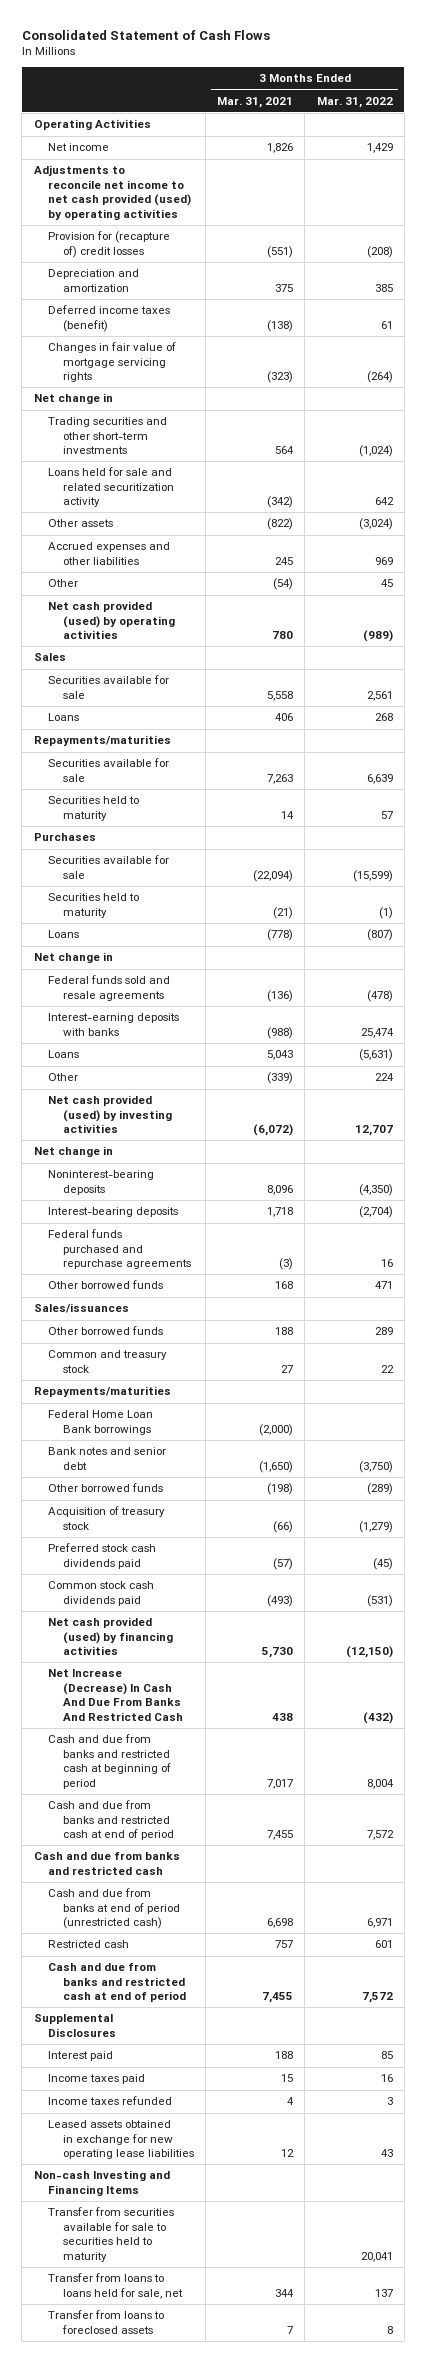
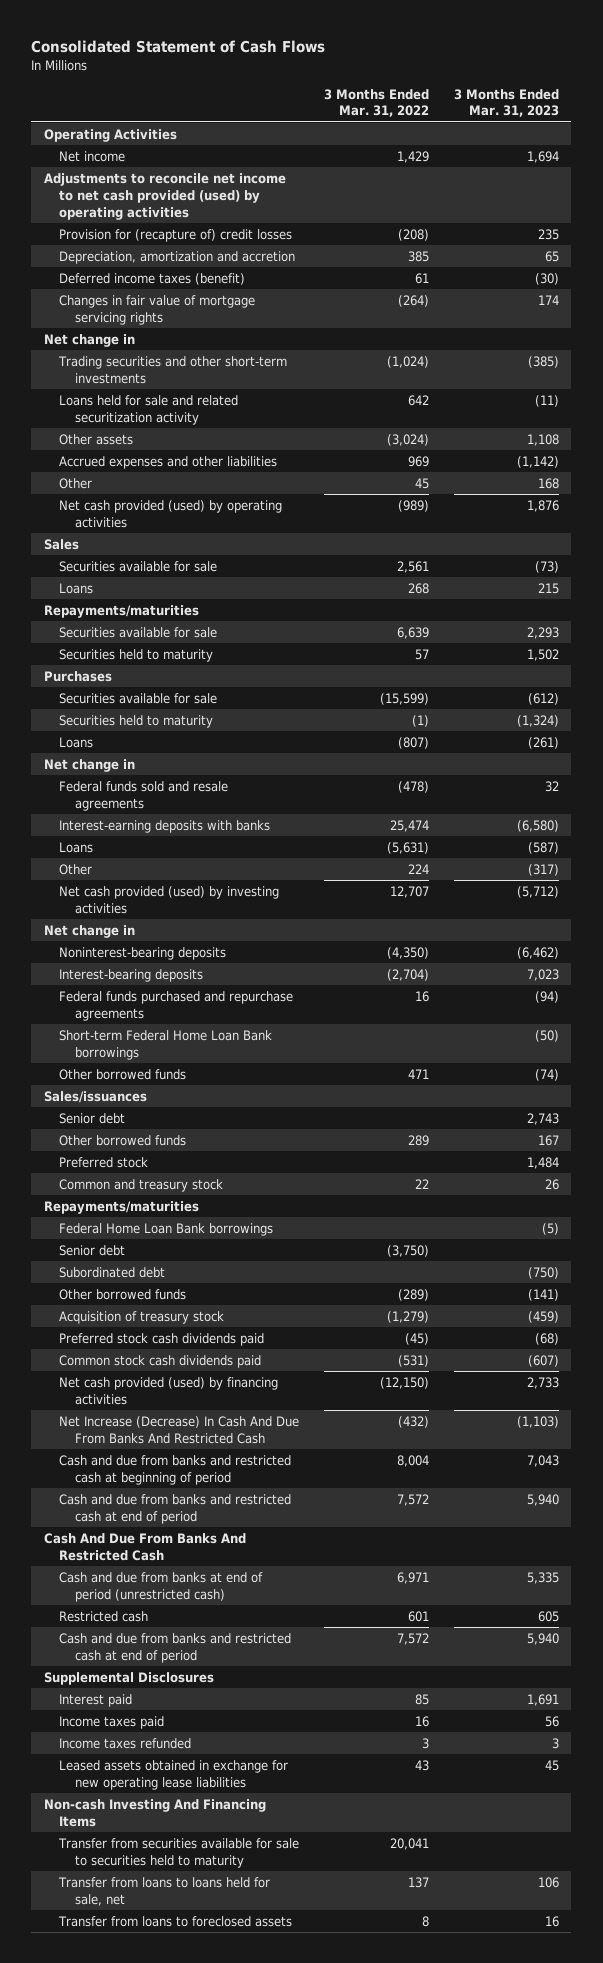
- | 3 Months Ended Mar. 31, 2021 | 3 Months Ended Mar. 31, 2022
+ | 3 Months Ended Mar. 31, 2022 | 3 Months Ended Mar. 31, 2023
- Depreciation and amortization | 375 | 385
+ Depreciation, amortization and accretion | 385 | 65
+ Short-term Federal Home Loan Bank borrowings | | (50)
+ Senior debt | | 2,743
+ Preferred stock | | 1,484
- Bank notes and senior debt | (1,650) | (3,750)
+ Senior debt | (3,750) |
+ Subordinated debt | | (750)
- Cash and due from banks and restricted cash
+ Cash And Due From Banks And Restricted Cash
- Non-cash Investing and Financing Items
+ Non-cash Investing And Financing Items

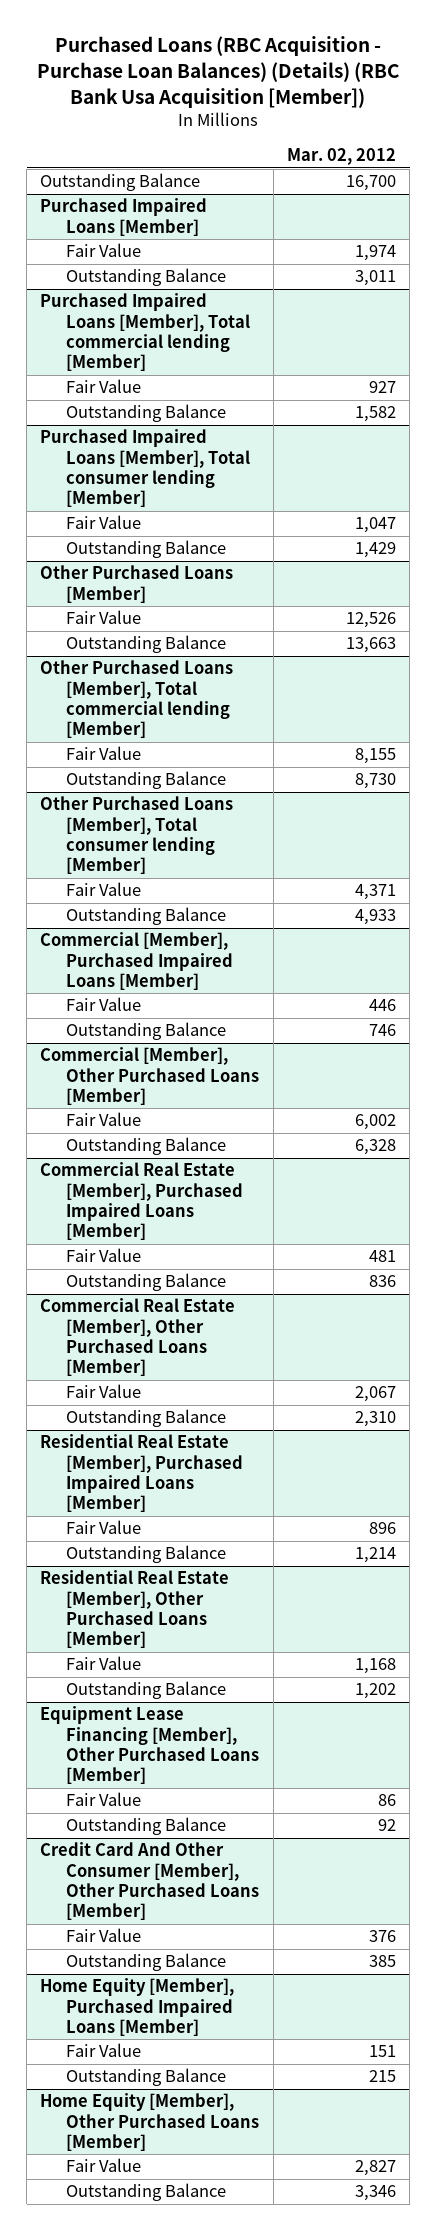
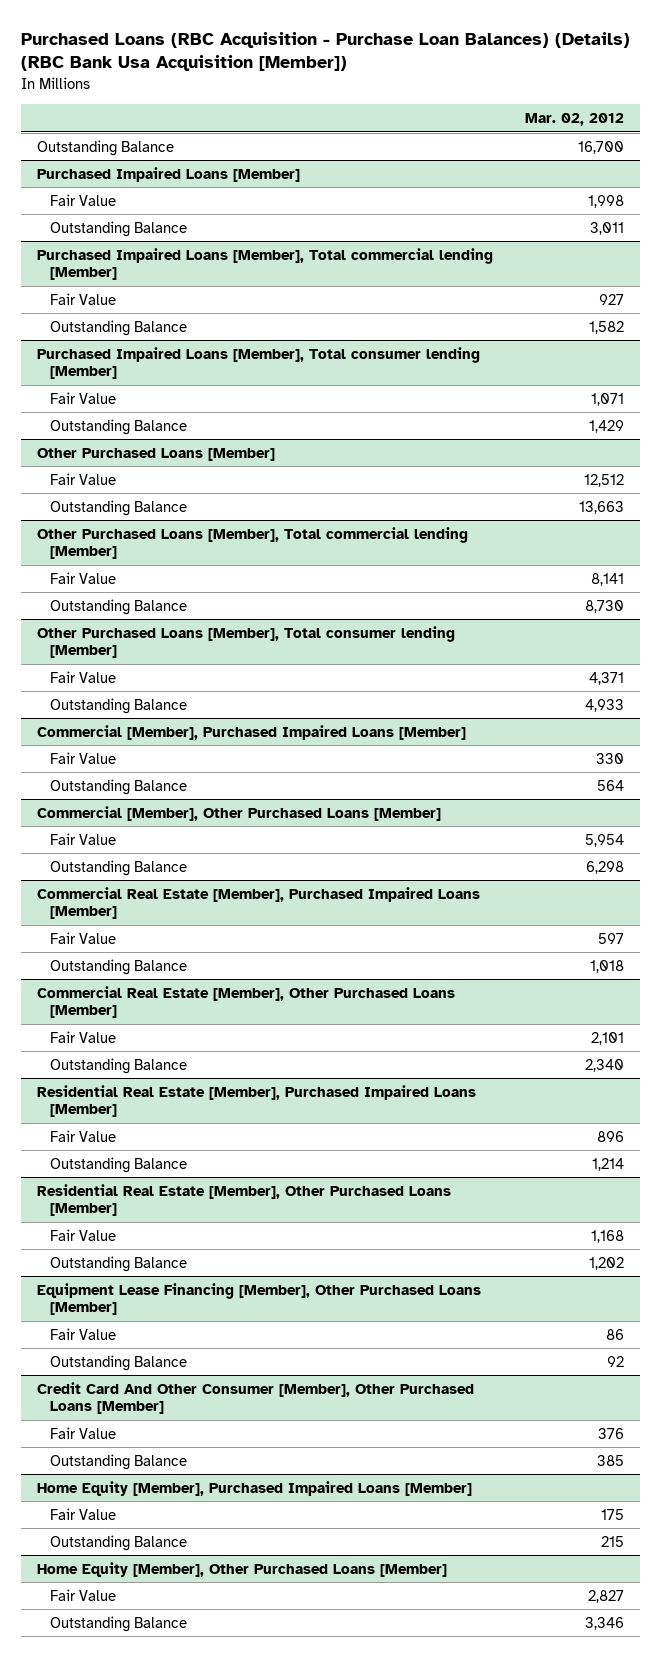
@ Purchased Impaired Loans [Member]
- Fair Value | 1,974
+ Fair Value | 1,998
@ Purchased Impaired Loans [Member], Total consumer lending [Member]
- Fair Value | 1,047
+ Fair Value | 1,071
@ Other Purchased Loans [Member]
- Fair Value | 12,526
+ Fair Value | 12,512
@ Other Purchased Loans [Member], Total commercial lending [Member]
- Fair Value | 8,155
+ Fair Value | 8,141
@ Commercial [Member], Purchased Impaired Loans [Member]
- Fair Value | 446
- Outstanding Balance | 746
+ Fair Value | 330
+ Outstanding Balance | 564
@ Commercial [Member], Other Purchased Loans [Member]
- Fair Value | 6,002
- Outstanding Balance | 6,328
+ Fair Value | 5,954
+ Outstanding Balance | 6,298
@ Commercial Real Estate [Member], Purchased Impaired Loans [Member]
- Fair Value | 481
- Outstanding Balance | 836
+ Fair Value | 597
+ Outstanding Balance | 1,018
@ Commercial Real Estate [Member], Other Purchased Loans [Member]
- Fair Value | 2,067
- Outstanding Balance | 2,310
+ Fair Value | 2,101
+ Outstanding Balance | 2,340
@ Home Equity [Member], Purchased Impaired Loans [Member]
- Fair Value | 151
+ Fair Value | 175

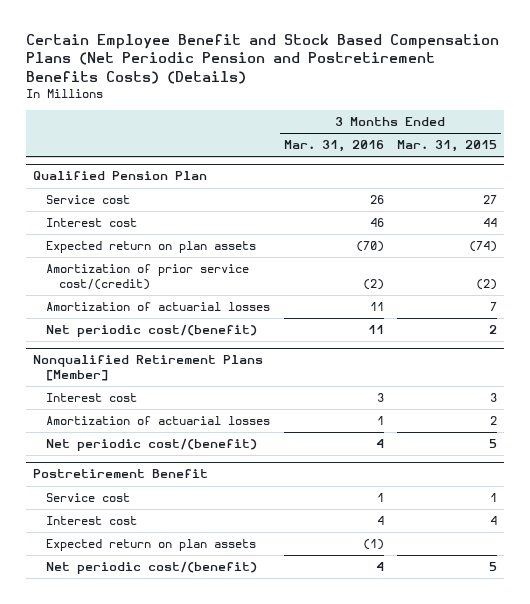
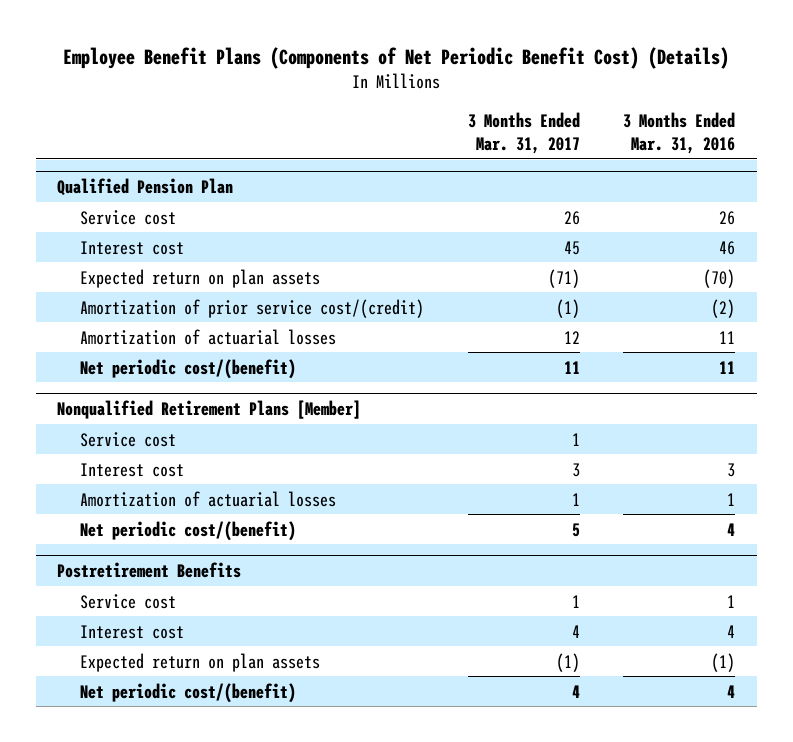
- Certain Employee Benefit and Stock Based Compensation Plans (Net Periodic Pension and Postretirement Benefits Costs) (Details)
+ Employee Benefit Plans (Components of Net Periodic Benefit Cost) (Details)
- | 3 Months Ended Mar. 31, 2016 | 3 Months Ended Mar. 31, 2015
+ | 3 Months Ended Mar. 31, 2017 | 3 Months Ended Mar. 31, 2016
@ Nonqualified Retirement Plans [Member]
+ Service cost | 1 |
- Postretirement Benefit
+ Postretirement Benefits

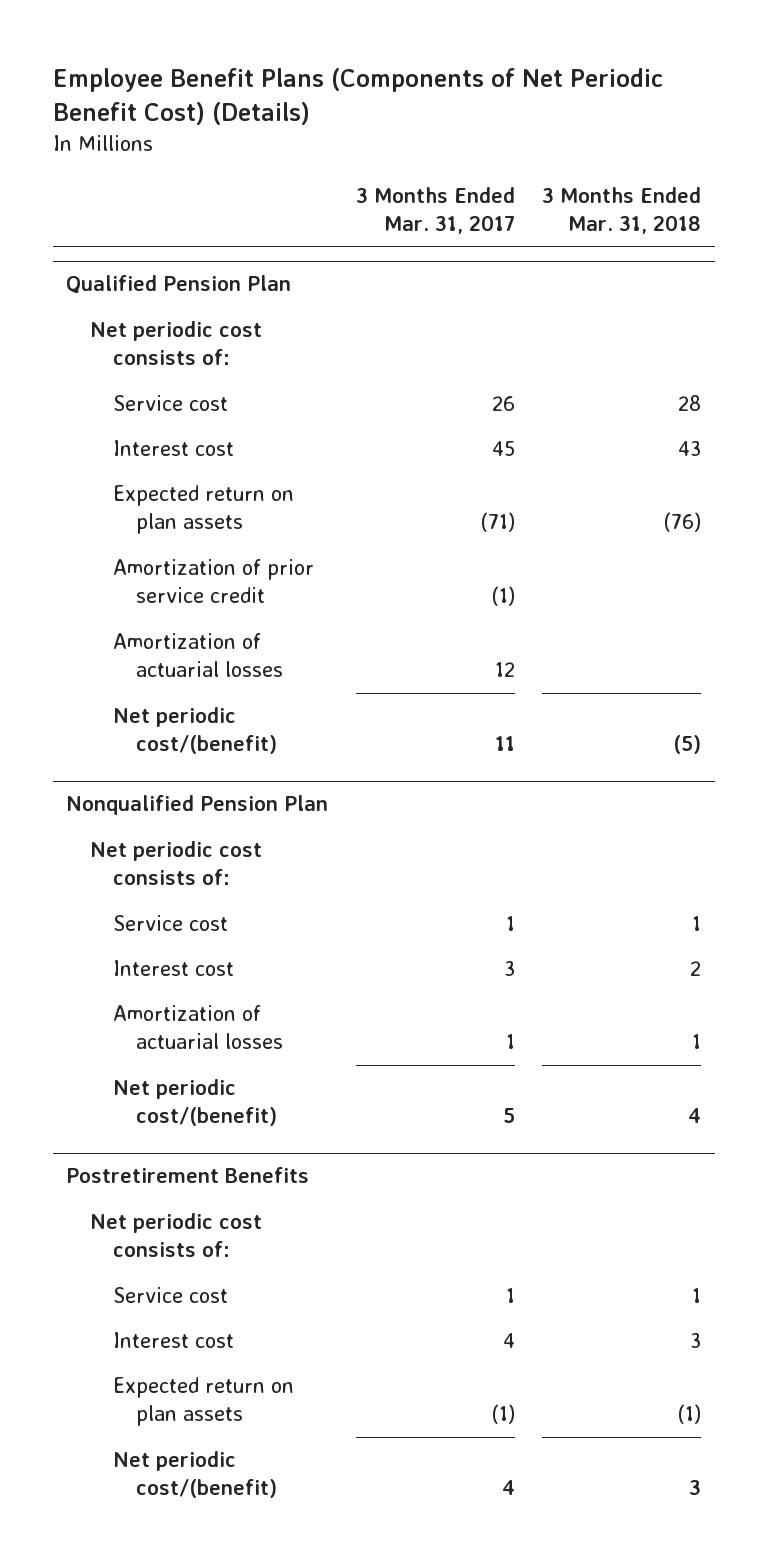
- | 3 Months Ended Mar. 31, 2017 | 3 Months Ended Mar. 31, 2016
+ | 3 Months Ended Mar. 31, 2017 | 3 Months Ended Mar. 31, 2018
@ Qualified Pension Plan
+ Net periodic cost consists of:
- Amortization of prior service cost/(credit) | (1) | (2)
+ Amortization of prior service credit | (1) |
- Nonqualified Retirement Plans [Member]
+ Nonqualified Pension Plan
+ Net periodic cost consists of:
@ Postretirement Benefits
+ Net periodic cost consists of:

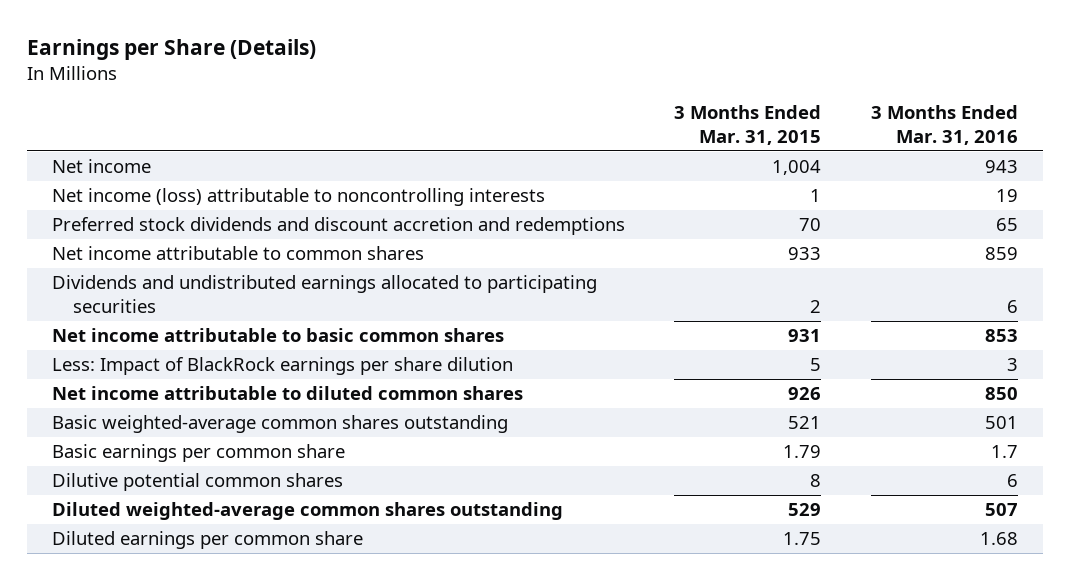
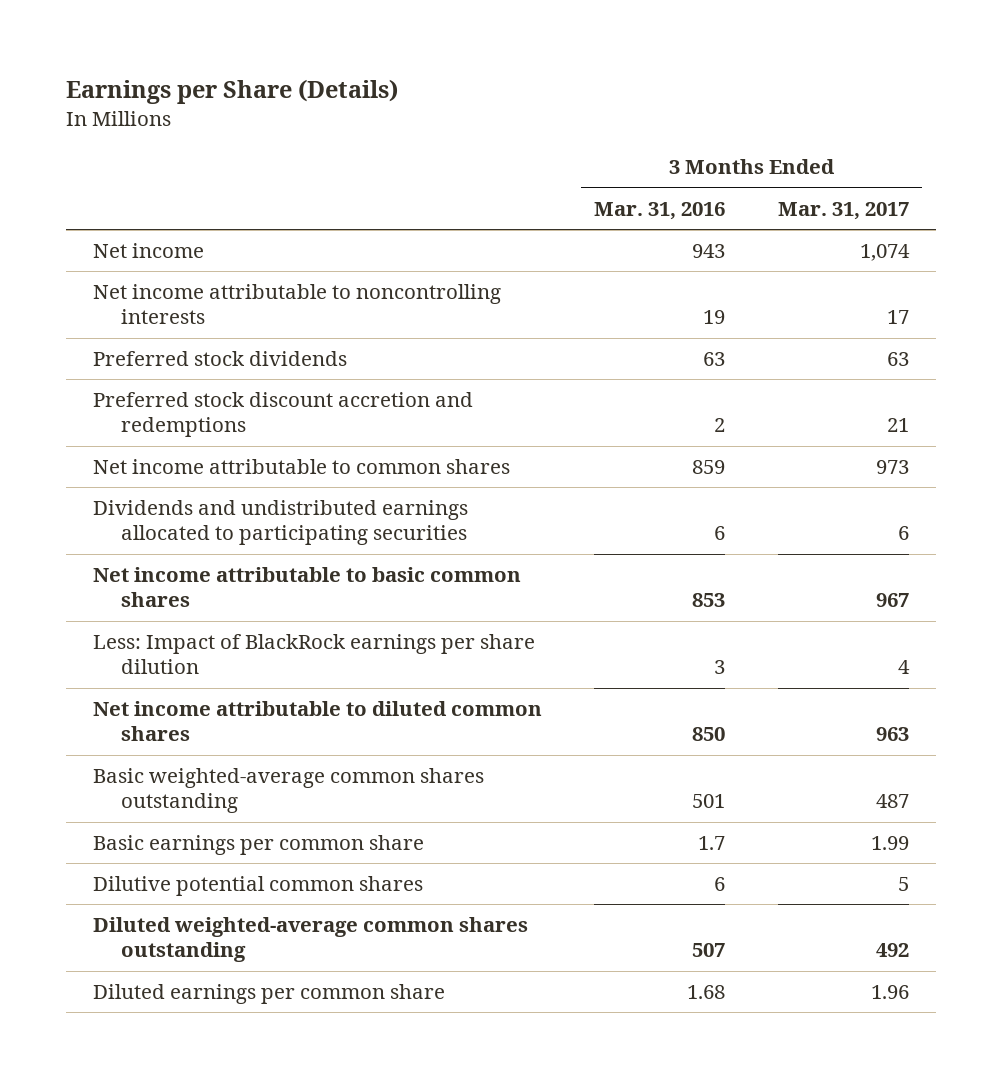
- | 3 Months Ended Mar. 31, 2015 | 3 Months Ended Mar. 31, 2016
+ | 3 Months Ended Mar. 31, 2016 | 3 Months Ended Mar. 31, 2017
- Net income (loss) attributable to noncontrolling interests | 1 | 19
- Preferred stock dividends and discount accretion and redemptions | 70 | 65
+ Net income attributable to noncontrolling interests | 19 | 17
+ Preferred stock dividends | 63 | 63
+ Preferred stock discount accretion and redemptions | 2 | 21

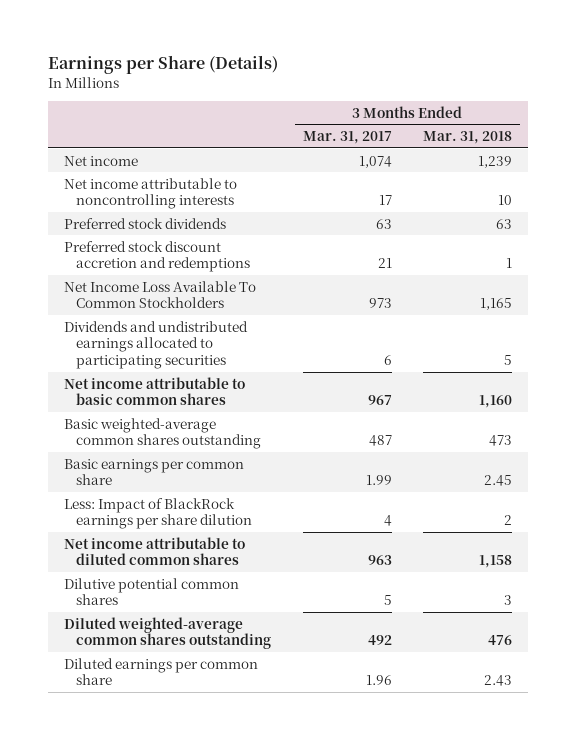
- | 3 Months Ended Mar. 31, 2016 | 3 Months Ended Mar. 31, 2017
+ | 3 Months Ended Mar. 31, 2017 | 3 Months Ended Mar. 31, 2018
- Net income attributable to common shares | 859 | 973
+ Net Income Loss Available To Common Stockholders | 973 | 1,165
moved down: Less: Impact of BlackRock earnings per share dilution | 4 | 2
moved down: Net income attributable to diluted common shares | 963 | 1,158

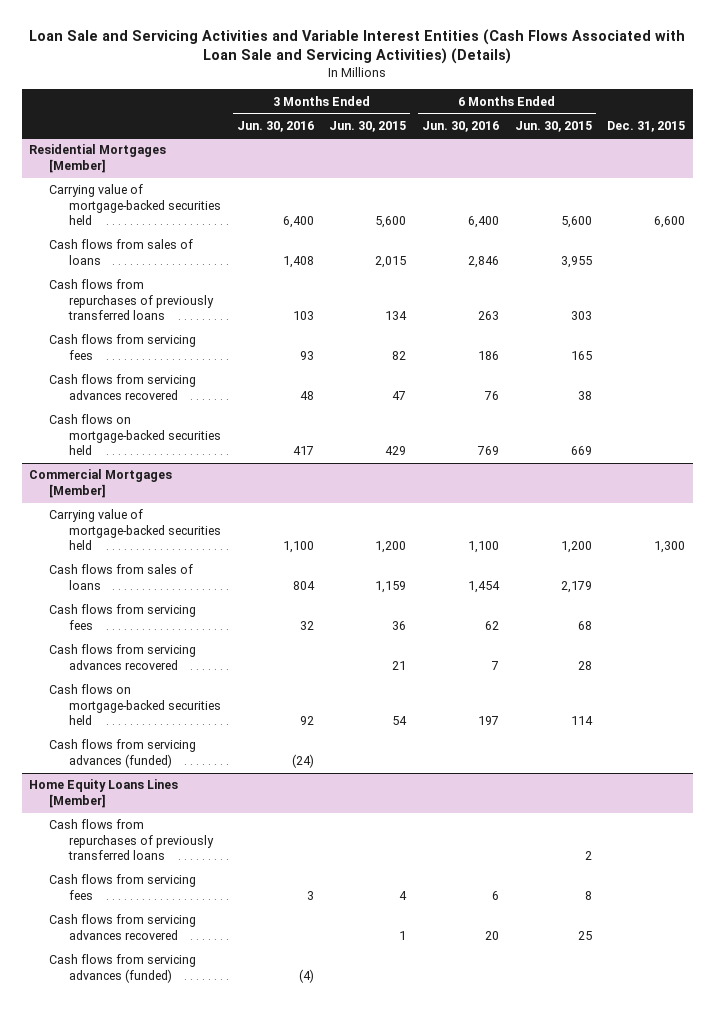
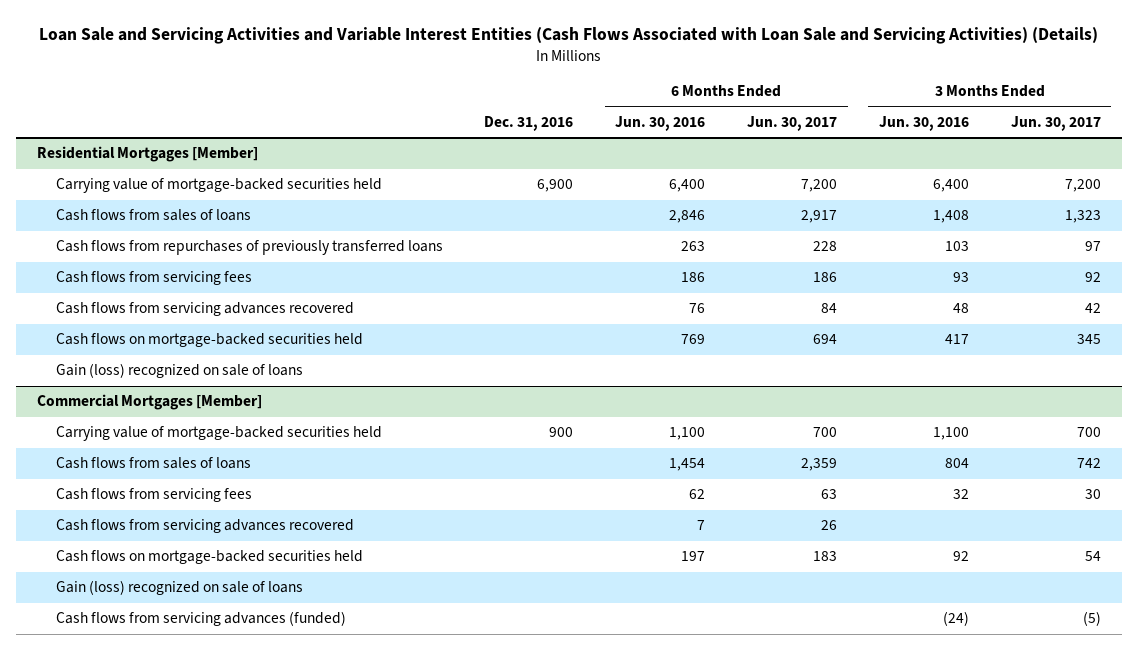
- | 3 Months Ended Jun. 30, 2016 | 3 Months Ended Jun. 30, 2015 | 6 Months Ended Jun. 30, 2016 | 6 Months Ended Jun. 30, 2015 | Dec. 31, 2015
+ | Dec. 31, 2016 | 6 Months Ended Jun. 30, 2016 | 6 Months Ended Jun. 30, 2017 | 3 Months Ended Jun. 30, 2016 | 3 Months Ended Jun. 30, 2017
@ Residential Mortgages [Member]
+ Gain (loss) recognized on sale of loans
@ Commercial Mortgages [Member]
+ Gain (loss) recognized on sale of loans
- Home Equity Loans Lines [Member]
- Cash flows from repurchases of previously transferred loans | | | | 2 |
- Cash flows from servicing fees | 3 | 4 | 6 | 8 |
- Cash flows from servicing advances recovered | | 1 | 20 | 25 |
- Cash flows from servicing advances (funded) | (4) | | | |

